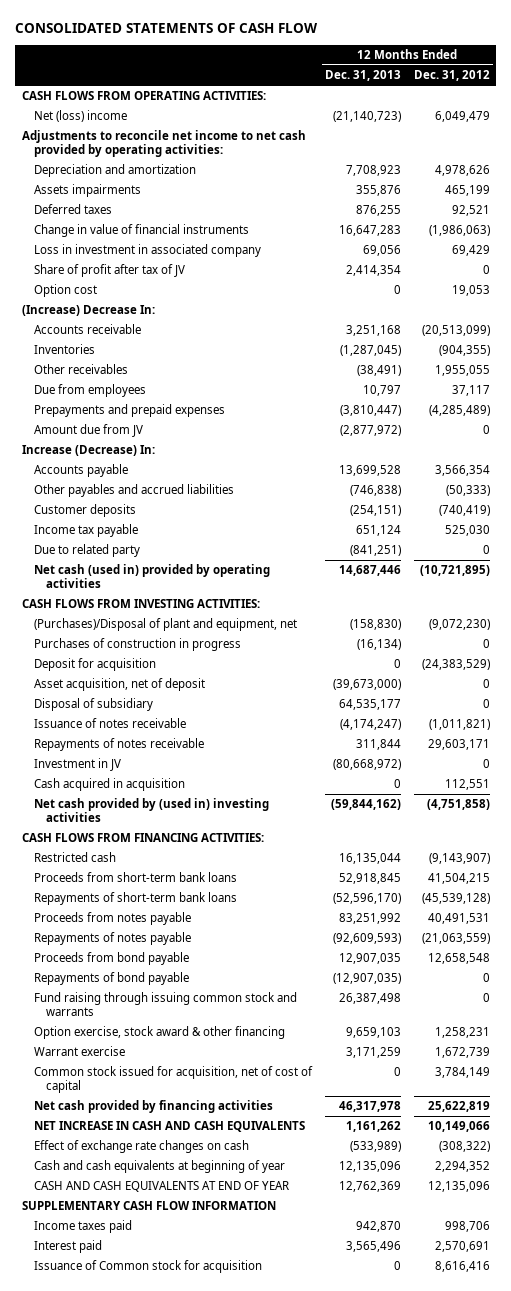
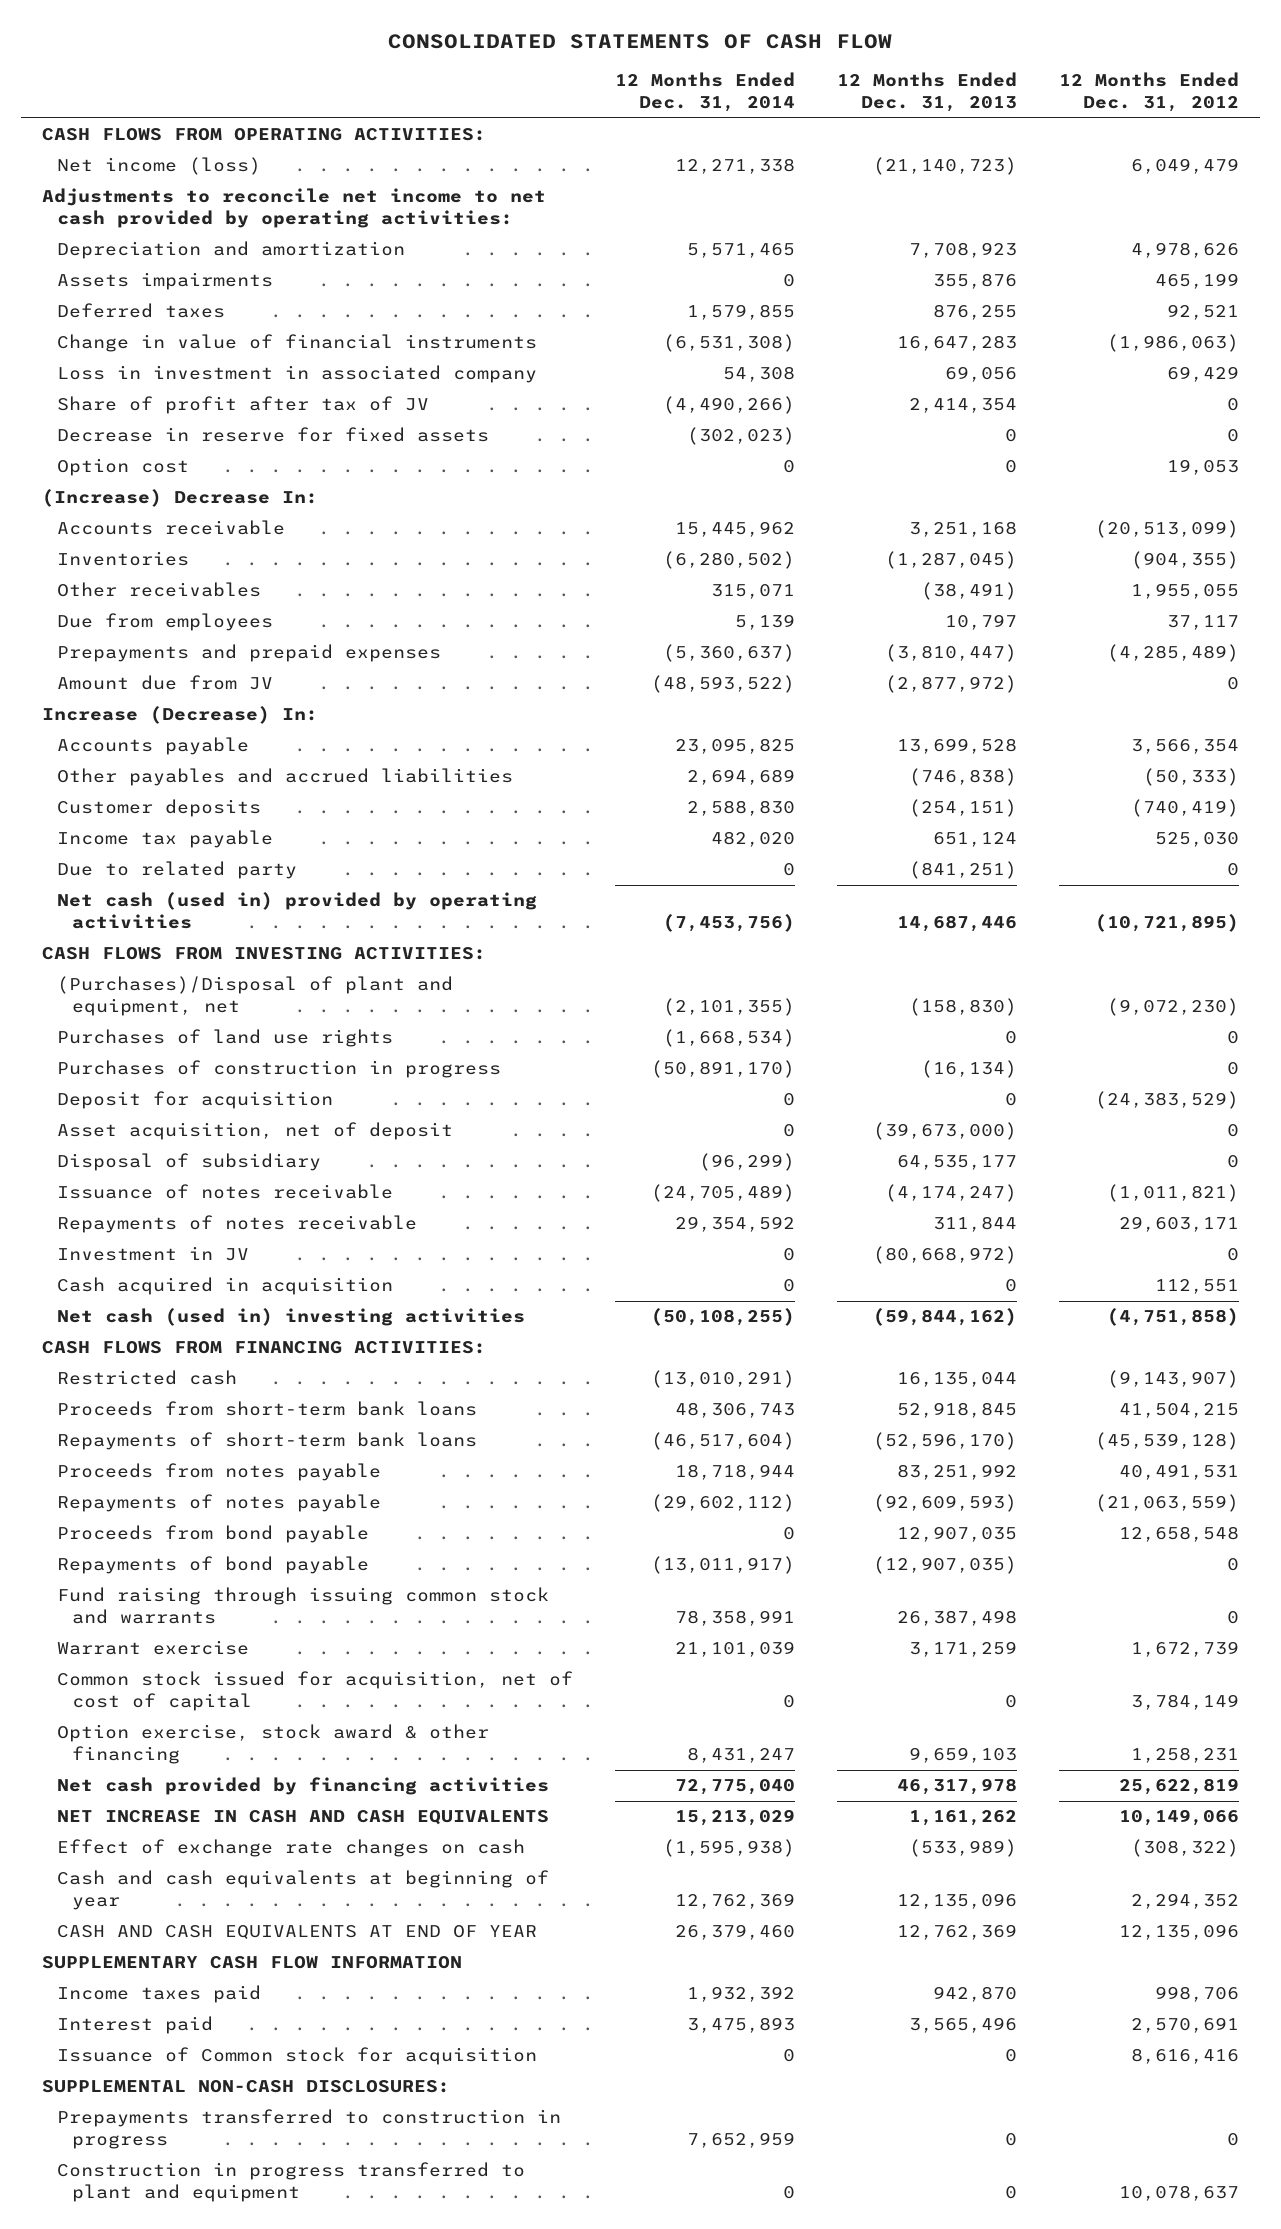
- | 12 Months Ended Dec. 31, 2013 | 12 Months Ended Dec. 31, 2012
+ | 12 Months Ended Dec. 31, 2014 | 12 Months Ended Dec. 31, 2013 | 12 Months Ended Dec. 31, 2012
- Net (loss) income | (21,140,723) | 6,049,479
+ Net income (loss) | 12,271,338 | (21,140,723) | 6,049,479
+ Decrease in reserve for fixed assets | (302,023) | 0 | 0
+ Purchases of land use rights | (1,668,534) | 0 | 0
- Net cash provided by (used in) investing activities | (59,844,162) | (4,751,858)
+ Net cash (used in) investing activities | (50,108,255) | (59,844,162) | (4,751,858)
moved down: Option exercise, stock award & other financing | 8,431,247 | 9,659,103 | 1,258,231
+ SUPPLEMENTAL NON-CASH DISCLOSURES:
+ Prepayments transferred to construction in progress | 7,652,959 | 0 | 0
+ Construction in progress transferred to plant and equipment | 0 | 0 | 10,078,637

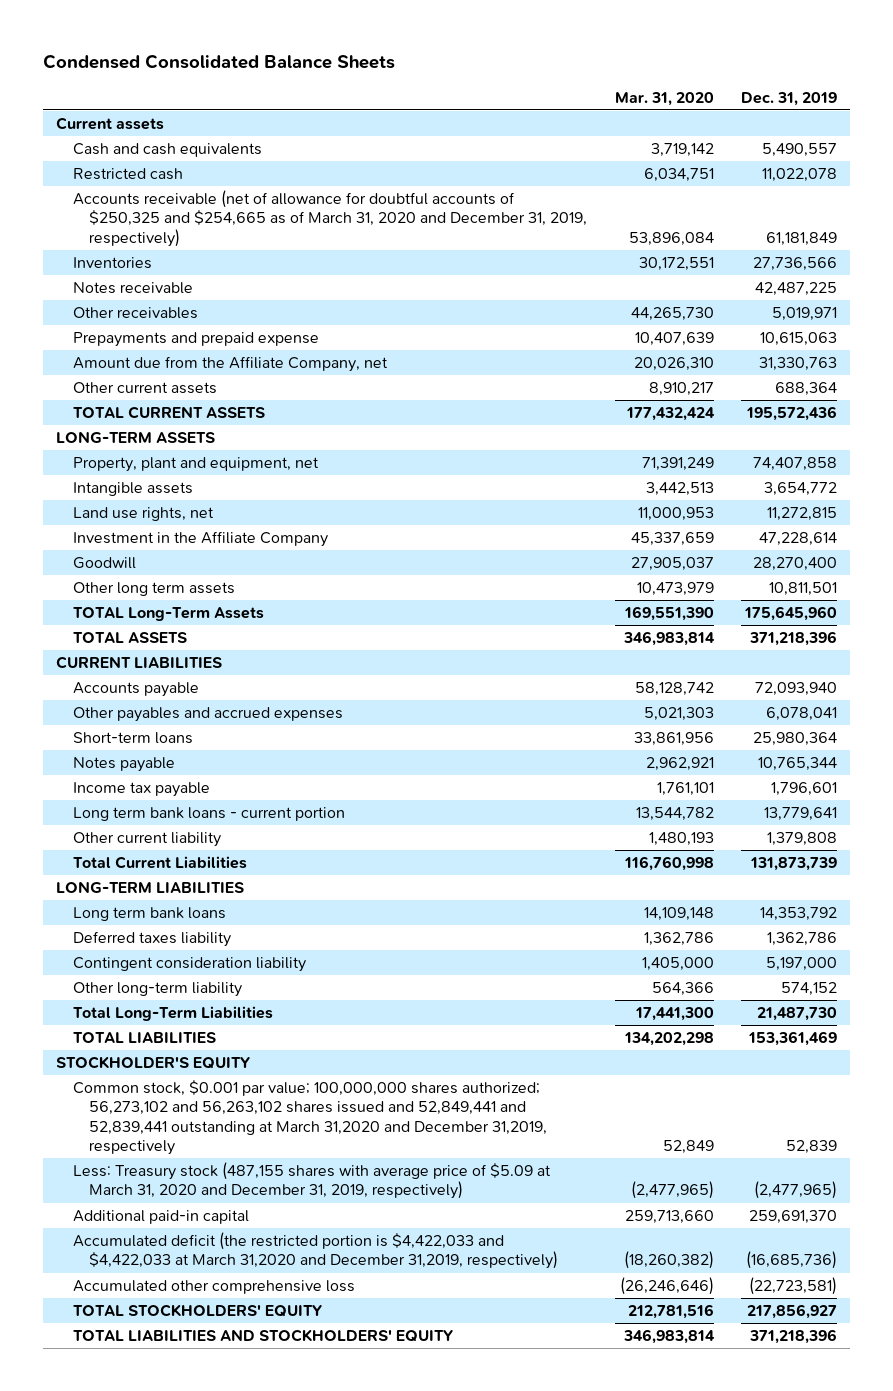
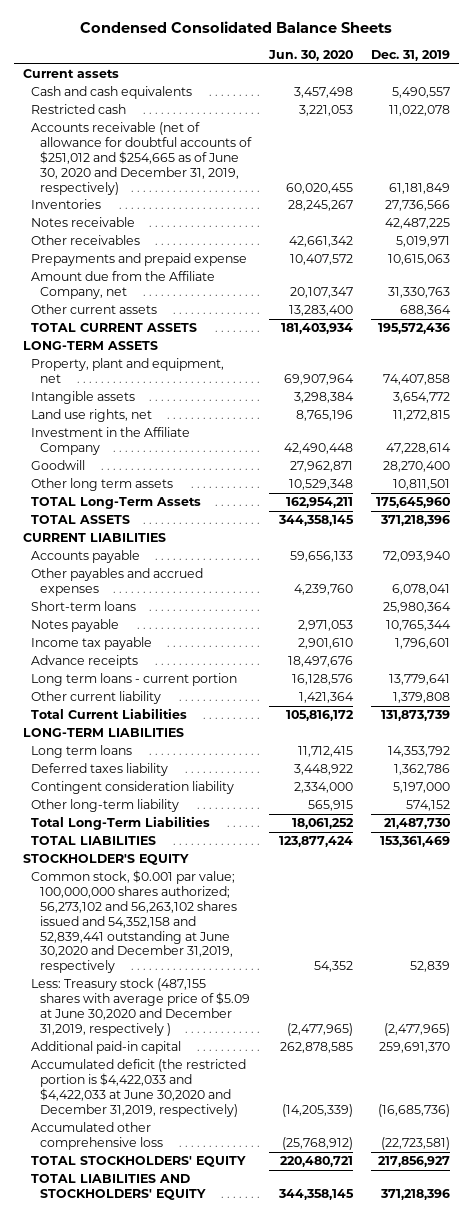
- | Mar. 31, 2020 | Dec. 31, 2019
+ | Jun. 30, 2020 | Dec. 31, 2019
- Accounts receivable (net of allowance for doubtful accounts of $250,325 and $254,665 as of March 31, 2020 and December 31, 2019, respectively) | 53,896,084 | 61,181,849
+ Accounts receivable (net of allowance for doubtful accounts of $251,012 and $254,665 as of June 30, 2020 and December 31, 2019, respectively) | 60,020,455 | 61,181,849
- Long term bank loans - current portion | 13,544,782 | 13,779,641
+ Advance receipts | 18,497,676 |
+ Long term loans - current portion | 16,128,576 | 13,779,641
- Long term bank loans | 14,109,148 | 14,353,792
+ Long term loans | 11,712,415 | 14,353,792
- Common stock, $0.001 par value; 100,000,000 shares authorized; 56,273,102 and 56,263,102 shares issued and 52,849,441 and 52,839,441 outstanding at March 31,2020 and December 31,2019, respectively | 52,849 | 52,839
- Less: Treasury stock (487,155 shares with average price of $5.09 at March 31, 2020 and December 31, 2019, respectively) | (2,477,965) | (2,477,965)
+ Common stock, $0.001 par value; 100,000,000 shares authorized; 56,273,102 and 56,263,102 shares issued and 54,352,158 and 52,839,441 outstanding at June 30,2020 and December 31,2019, respectively | 54,352 | 52,839
+ Less: Treasury stock (487,155 shares with average price of $5.09 at June 30,2020 and December 31,2019, respectively ) | (2,477,965) | (2,477,965)
- Accumulated deficit (the restricted portion is $4,422,033 and $4,422,033 at March 31,2020 and December 31,2019, respectively) | (18,260,382) | (16,685,736)
+ Accumulated deficit (the restricted portion is $4,422,033 and $4,422,033 at June 30,2020 and December 31,2019, respectively) | (14,205,339) | (16,685,736)

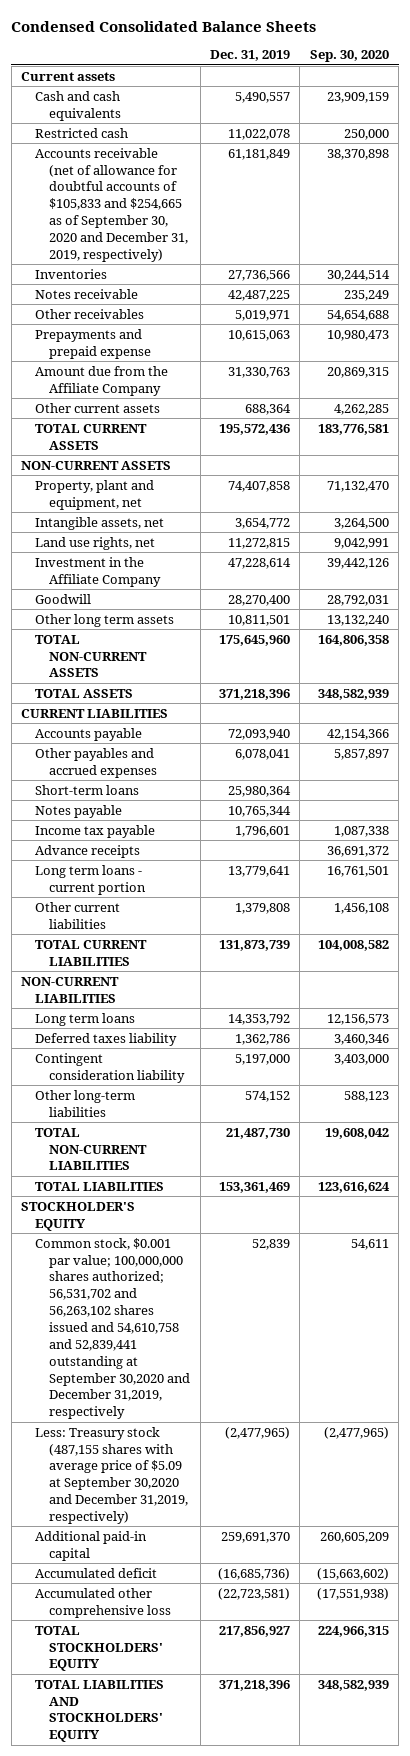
- | Jun. 30, 2020 | Dec. 31, 2019
+ | Dec. 31, 2019 | Sep. 30, 2020
- Accounts receivable (net of allowance for doubtful accounts of $251,012 and $254,665 as of June 30, 2020 and December 31, 2019, respectively) | 60,020,455 | 61,181,849
+ Accounts receivable (net of allowance for doubtful accounts of $105,833 and $254,665 as of September 30, 2020 and December 31, 2019, respectively) | 61,181,849 | 38,370,898
- Amount due from the Affiliate Company, net | 20,107,347 | 31,330,763
+ Amount due from the Affiliate Company | 31,330,763 | 20,869,315
- LONG-TERM ASSETS
+ NON-CURRENT ASSETS
- Intangible assets | 3,298,384 | 3,654,772
+ Intangible assets, net | 3,654,772 | 3,264,500
- TOTAL Long-Term Assets | 162,954,211 | 175,645,960
+ TOTAL NON-CURRENT ASSETS | 175,645,960 | 164,806,358
- Other current liability | 1,421,364 | 1,379,808
- Total Current Liabilities | 105,816,172 | 131,873,739
- LONG-TERM LIABILITIES
+ Other current liabilities | 1,379,808 | 1,456,108
+ TOTAL CURRENT LIABILITIES | 131,873,739 | 104,008,582
+ NON-CURRENT LIABILITIES
- Other long-term liability | 565,915 | 574,152
- Total Long-Term Liabilities | 18,061,252 | 21,487,730
+ Other long-term liabilities | 574,152 | 588,123
+ TOTAL NON-CURRENT LIABILITIES | 21,487,730 | 19,608,042
- Common stock, $0.001 par value; 100,000,000 shares authorized; 56,273,102 and 56,263,102 shares issued and 54,352,158 and 52,839,441 outstanding at June 30,2020 and December 31,2019, respectively | 54,352 | 52,839
- Less: Treasury stock (487,155 shares with average price of $5.09 at June 30,2020 and December 31,2019, respectively ) | (2,477,965) | (2,477,965)
+ Common stock, $0.001 par value; 100,000,000 shares authorized; 56,531,702 and 56,263,102 shares issued and 54,610,758 and 52,839,441 outstanding at September 30,2020 and December 31,2019, respectively | 52,839 | 54,611
+ Less: Treasury stock (487,155 shares with average price of $5.09 at September 30,2020 and December 31,2019, respectively) | (2,477,965) | (2,477,965)
- Accumulated deficit (the restricted portion is $4,422,033 and $4,422,033 at June 30,2020 and December 31,2019, respectively) | (14,205,339) | (16,685,736)
+ Accumulated deficit | (16,685,736) | (15,663,602)

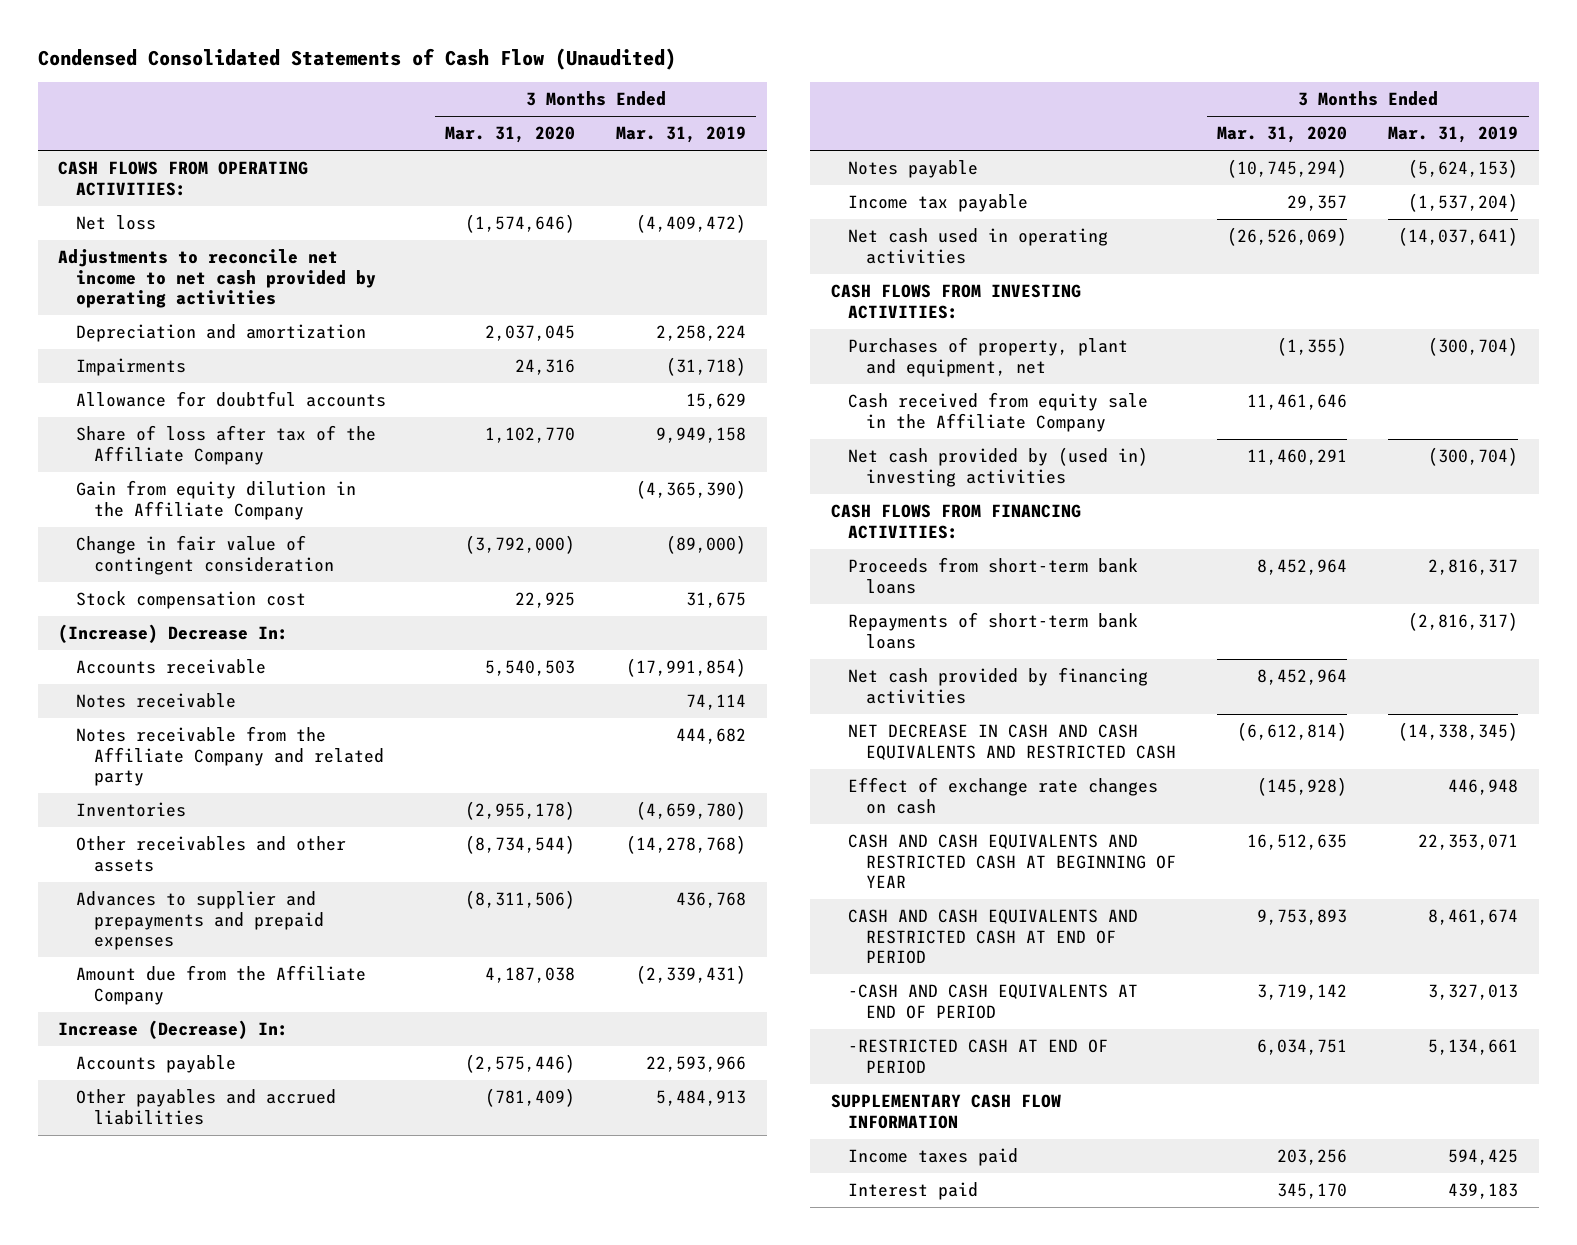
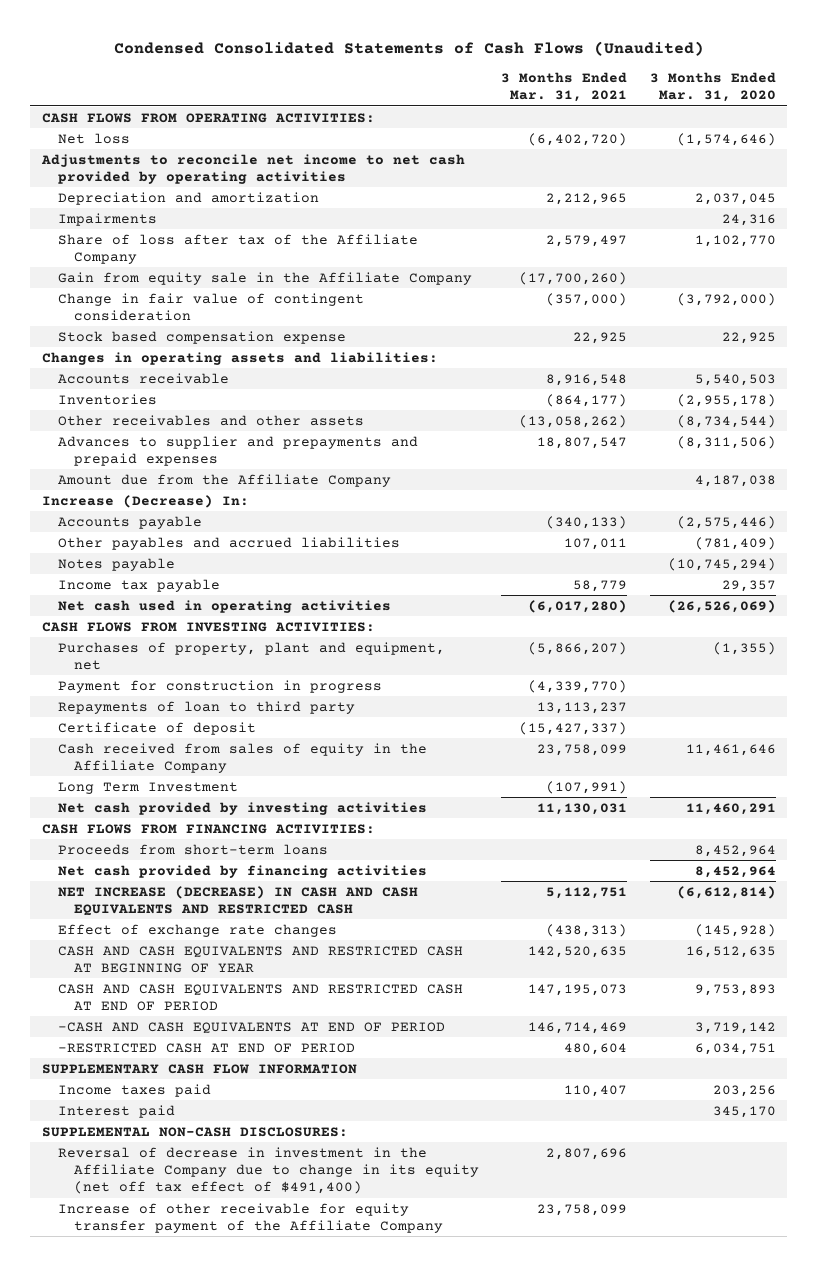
- Condensed Consolidated Statements of Cash Flow (Unaudited)
+ Condensed Consolidated Statements of Cash Flows (Unaudited)
- | 3 Months Ended Mar. 31, 2020 | 3 Months Ended Mar. 31, 2019
+ | 3 Months Ended Mar. 31, 2021 | 3 Months Ended Mar. 31, 2020
- Allowance for doubtful accounts | | 15,629
- Gain from equity dilution in the Affiliate Company | | (4,365,390)
+ Gain from equity sale in the Affiliate Company | (17,700,260) |
- Stock compensation cost | 22,925 | 31,675
- (Increase) Decrease In:
+ Stock based compensation expense | 22,925 | 22,925
+ Changes in operating assets and liabilities:
- Notes receivable | | 74,114
- Notes receivable from the Affiliate Company and related party | | 444,682
- Cash received from equity sale in the Affiliate Company | 11,461,646 |
- Net cash provided by (used in) investing activities | 11,460,291 | (300,704)
+ Payment for construction in progress | (4,339,770) |
+ Repayments of loan to third party | 13,113,237 |
+ Certificate of deposit | (15,427,337) |
+ Cash received from sales of equity in the Affiliate Company | 23,758,099 | 11,461,646
+ Long Term Investment | (107,991) |
+ Net cash provided by investing activities | 11,130,031 | 11,460,291
- Proceeds from short-term bank loans | 8,452,964 | 2,816,317
- Repayments of short-term bank loans | | (2,816,317)
+ Proceeds from short-term loans | | 8,452,964
- NET DECREASE IN CASH AND CASH EQUIVALENTS AND RESTRICTED CASH | (6,612,814) | (14,338,345)
- Effect of exchange rate changes on cash | (145,928) | 446,948
+ NET INCREASE (DECREASE) IN CASH AND CASH EQUIVALENTS AND RESTRICTED CASH | 5,112,751 | (6,612,814)
+ Effect of exchange rate changes | (438,313) | (145,928)
+ SUPPLEMENTAL NON-CASH DISCLOSURES:
+ Reversal of decrease in investment in the Affiliate Company due to change in its equity (net off tax effect of $491,400) | 2,807,696 |
+ Increase of other receivable for equity transfer payment of the Affiliate Company | 23,758,099 |

